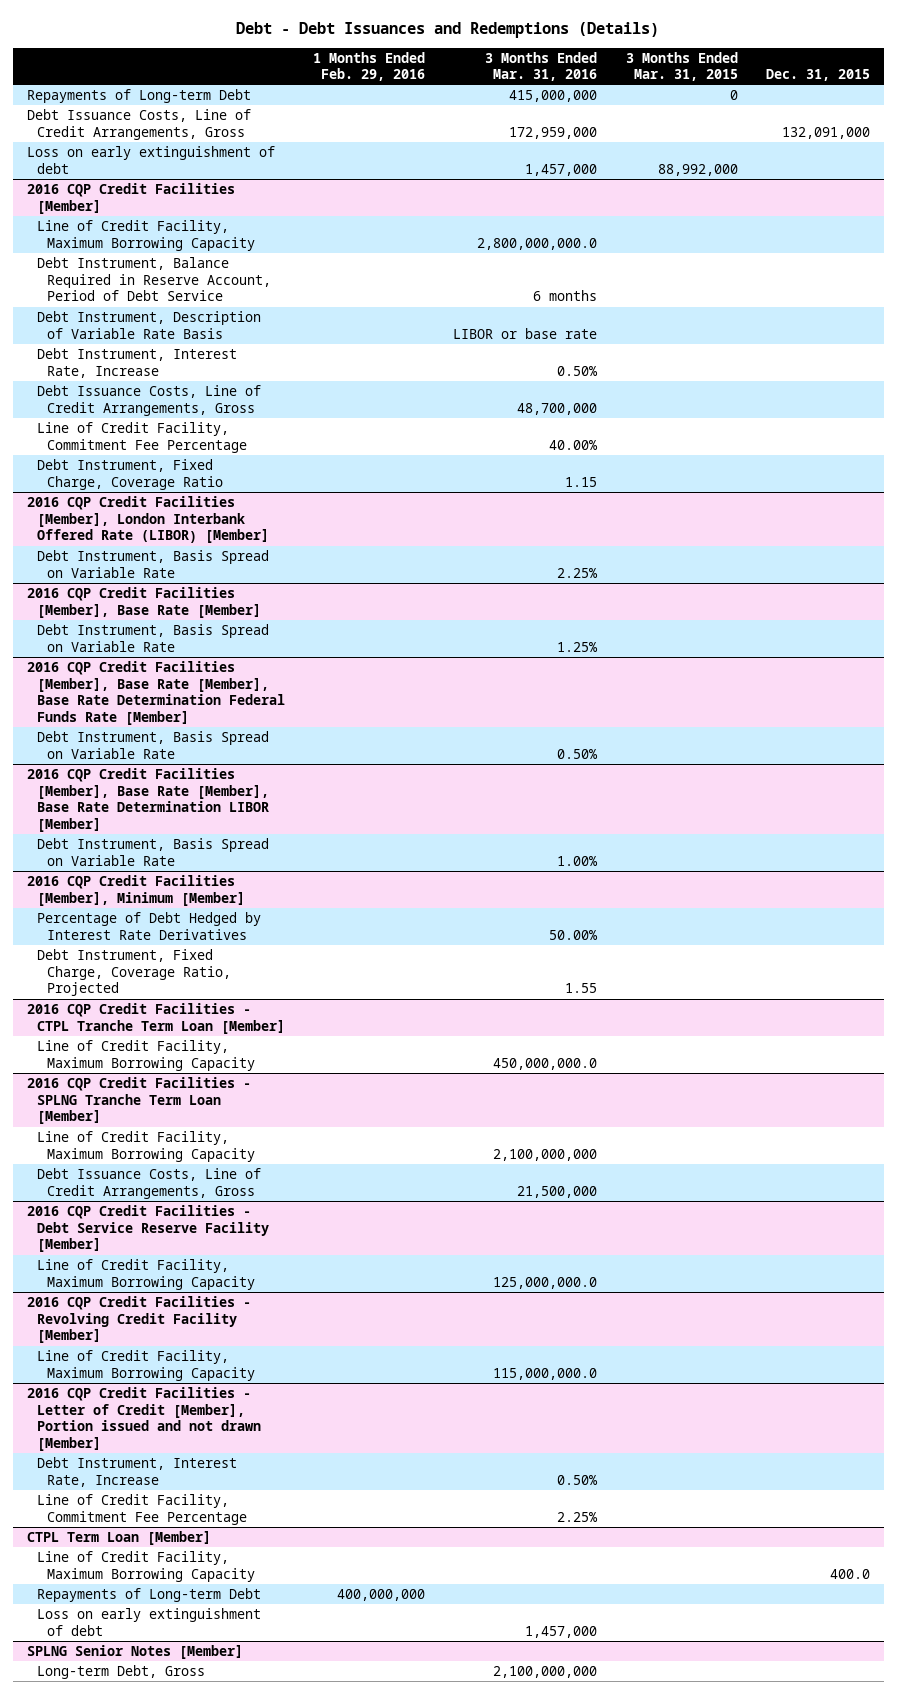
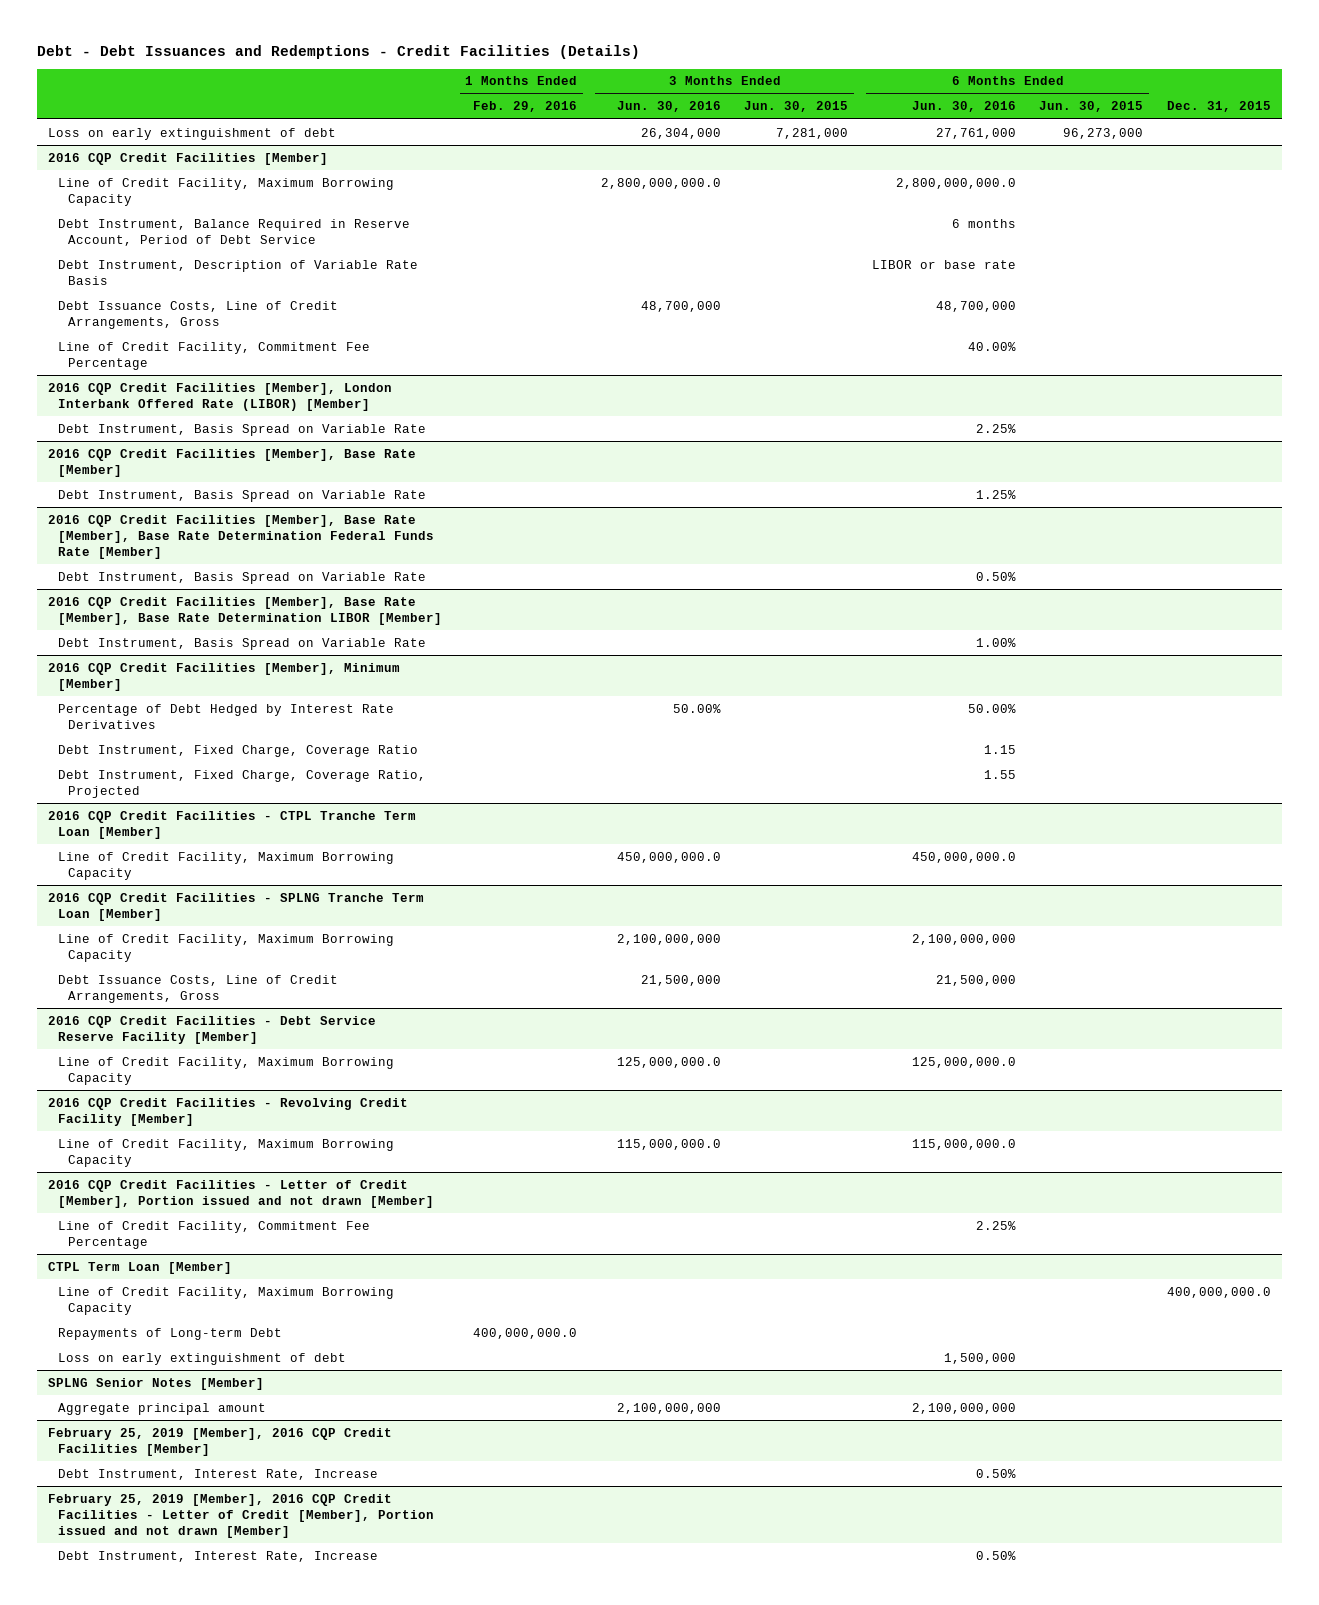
- Debt - Debt Issuances and Redemptions (Details)
+ Debt - Debt Issuances and Redemptions - Credit Facilities (Details)
- | 1 Months Ended Feb. 29, 2016 | 3 Months Ended Mar. 31, 2016 | 3 Months Ended Mar. 31, 2015 | Dec. 31, 2015
+ | 1 Months Ended Feb. 29, 2016 | 3 Months Ended Jun. 30, 2016 | 3 Months Ended Jun. 30, 2015 | 6 Months Ended Jun. 30, 2016 | 6 Months Ended Jun. 30, 2015 | Dec. 31, 2015
- Repayments of Long-term Debt | | 415,000,000 | 0 |
- Debt Issuance Costs, Line of Credit Arrangements, Gross | | 172,959,000 | | 132,091,000
@ 2016 CQP Credit Facilities [Member]
- Debt Instrument, Interest Rate, Increase | | 0.50% | |
- Debt Instrument, Fixed Charge, Coverage Ratio | | 1.15 | |
@ 2016 CQP Credit Facilities [Member], Minimum [Member]
+ Debt Instrument, Fixed Charge, Coverage Ratio | | | | 1.15 | |
@ 2016 CQP Credit Facilities - Letter of Credit [Member], Portion issued and not drawn [Member]
- Debt Instrument, Interest Rate, Increase | | 0.50% | |
@ CTPL Term Loan [Member]
- Line of Credit Facility, Maximum Borrowing Capacity | | | | 400.0
- Repayments of Long-term Debt | 400,000,000 | | |
+ Line of Credit Facility, Maximum Borrowing Capacity | | | | | | 400,000,000.0
+ Repayments of Long-term Debt | 400,000,000.0 | | | | |
@ SPLNG Senior Notes [Member]
- Long-term Debt, Gross | | 2,100,000,000 | |
+ Aggregate principal amount | | 2,100,000,000 | | 2,100,000,000 | |
+ February 25, 2019 [Member], 2016 CQP Credit Facilities [Member]
+ Debt Instrument, Interest Rate, Increase | | | | 0.50% | |
+ February 25, 2019 [Member], 2016 CQP Credit Facilities - Letter of Credit [Member], Portion issued and not drawn [Member]
+ Debt Instrument, Interest Rate, Increase | | | | 0.50% | |

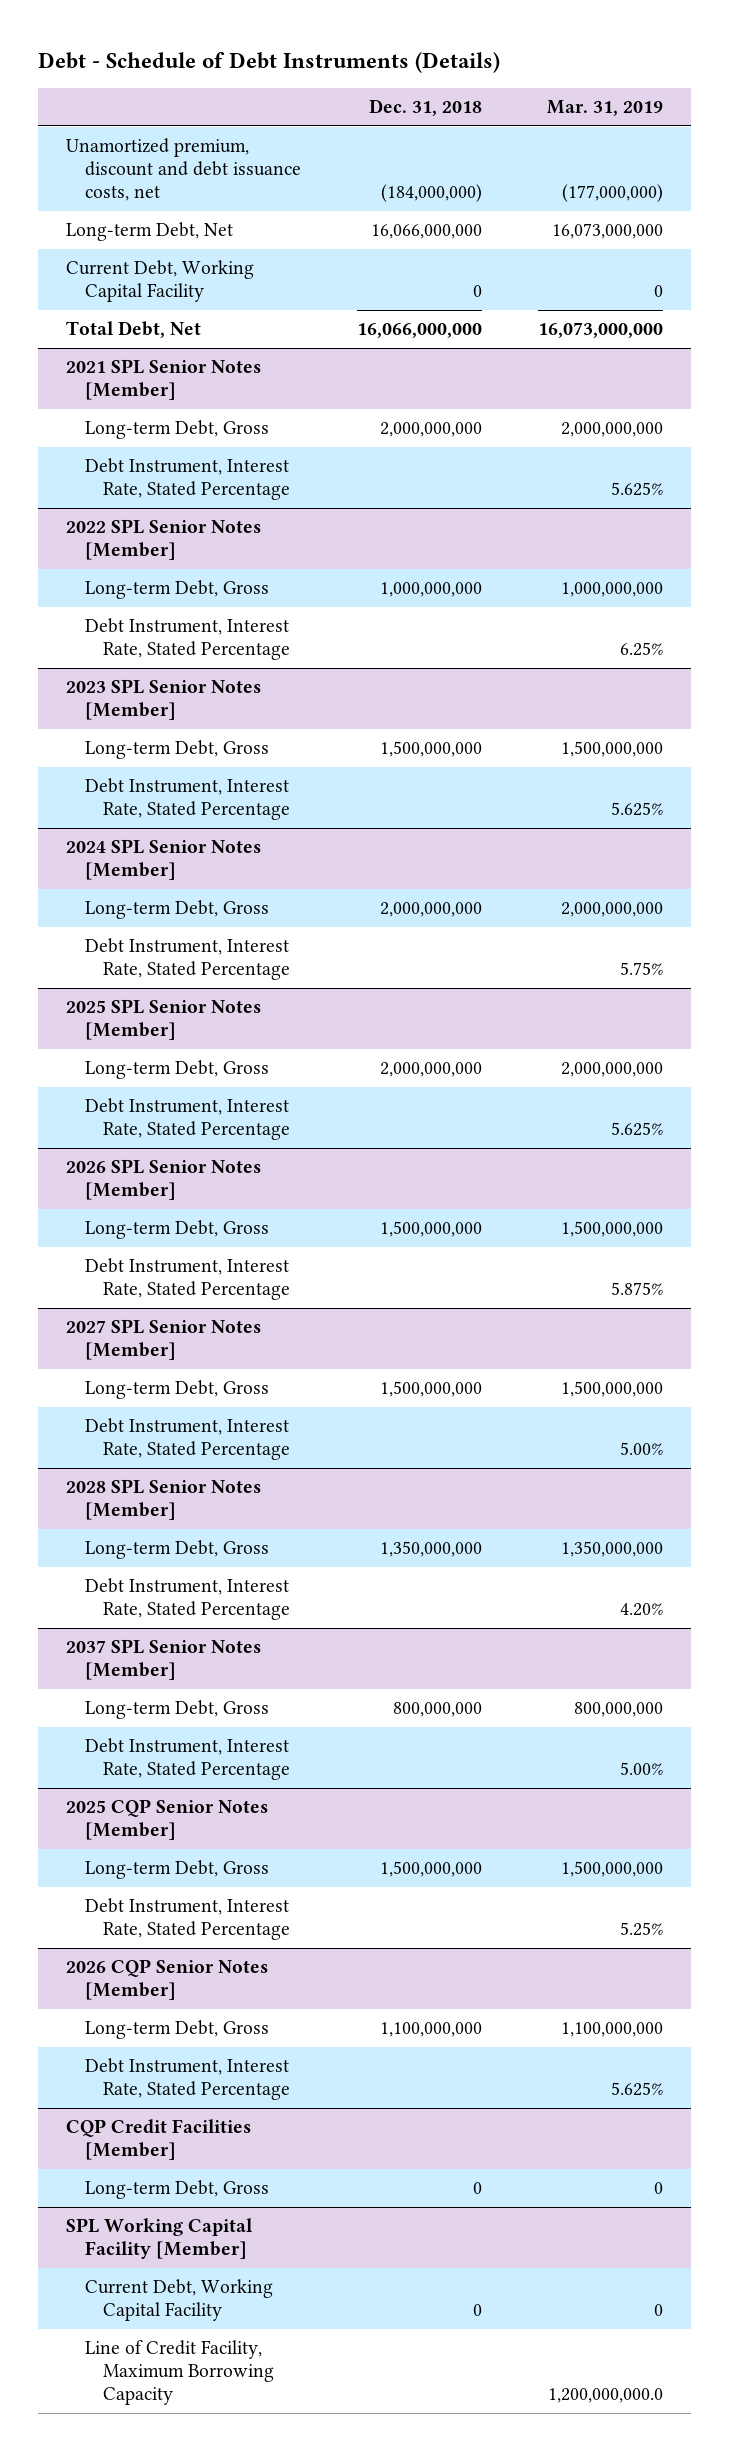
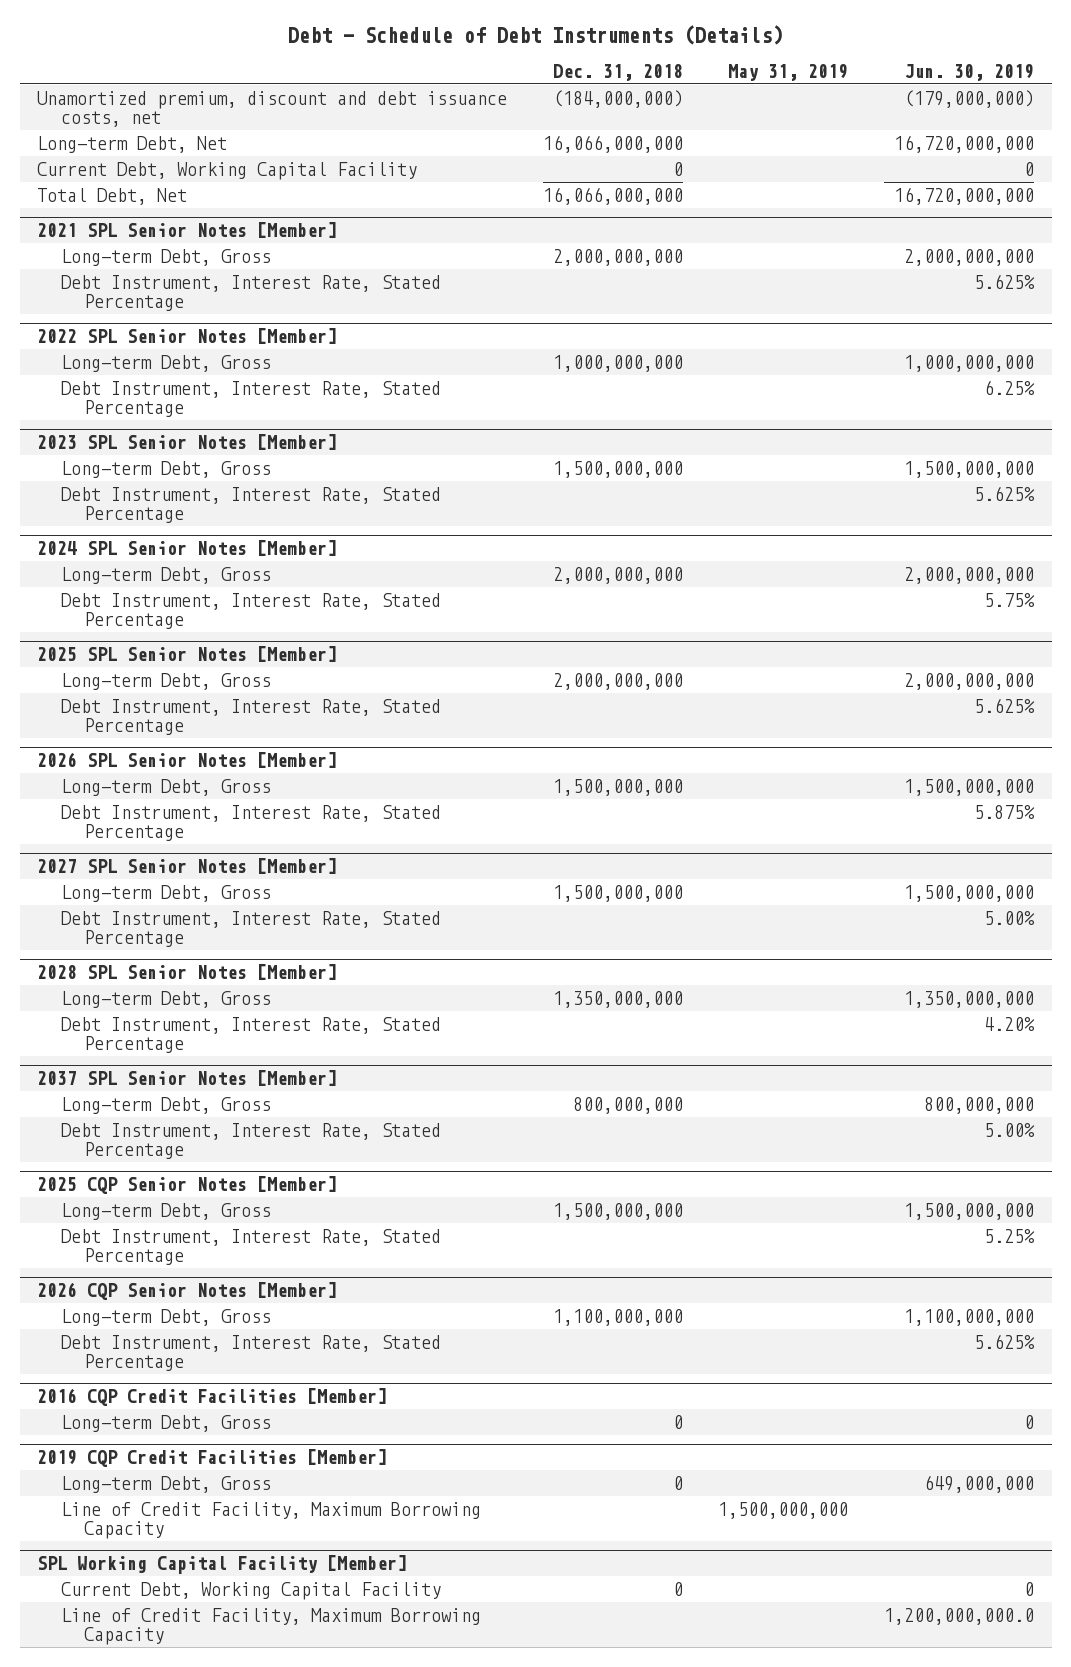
- | Dec. 31, 2018 | Mar. 31, 2019
+ | Dec. 31, 2018 | May 31, 2019 | Jun. 30, 2019
- CQP Credit Facilities [Member]
+ 2016 CQP Credit Facilities [Member]
+ 2019 CQP Credit Facilities [Member]
+ Long-term Debt, Gross | 0 | | 649,000,000
+ Line of Credit Facility, Maximum Borrowing Capacity | | 1,500,000,000 |

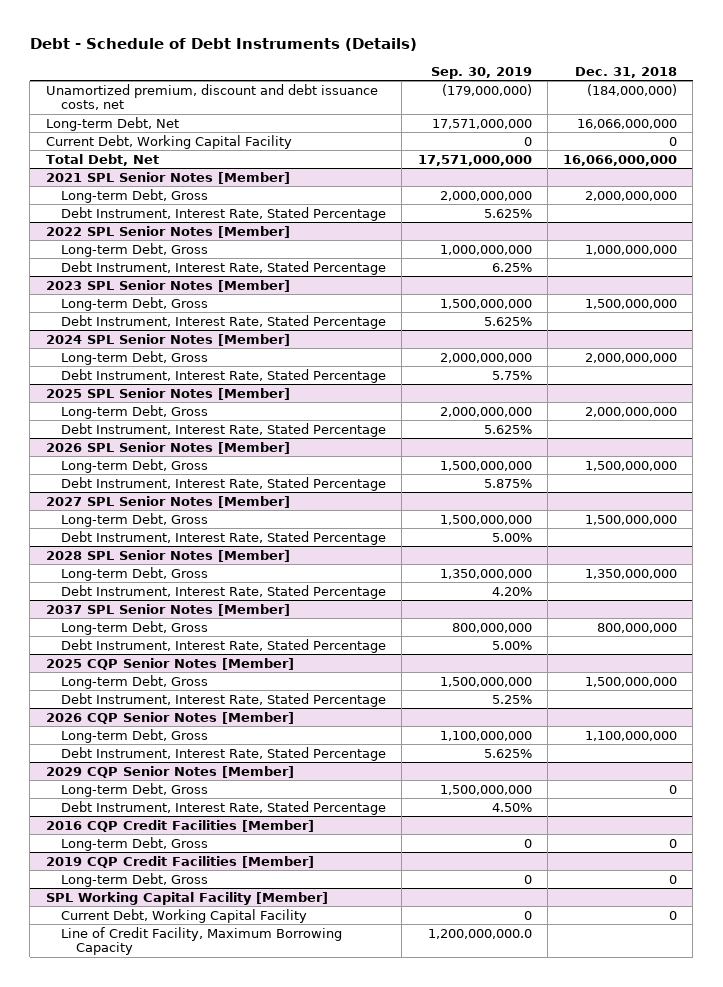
- | Dec. 31, 2018 | May 31, 2019 | Jun. 30, 2019
+ | Sep. 30, 2019 | Dec. 31, 2018
+ 2029 CQP Senior Notes [Member]
+ Long-term Debt, Gross | 1,500,000,000 | 0
+ Debt Instrument, Interest Rate, Stated Percentage | 4.50% |
@ 2019 CQP Credit Facilities [Member]
- Line of Credit Facility, Maximum Borrowing Capacity | | 1,500,000,000 |

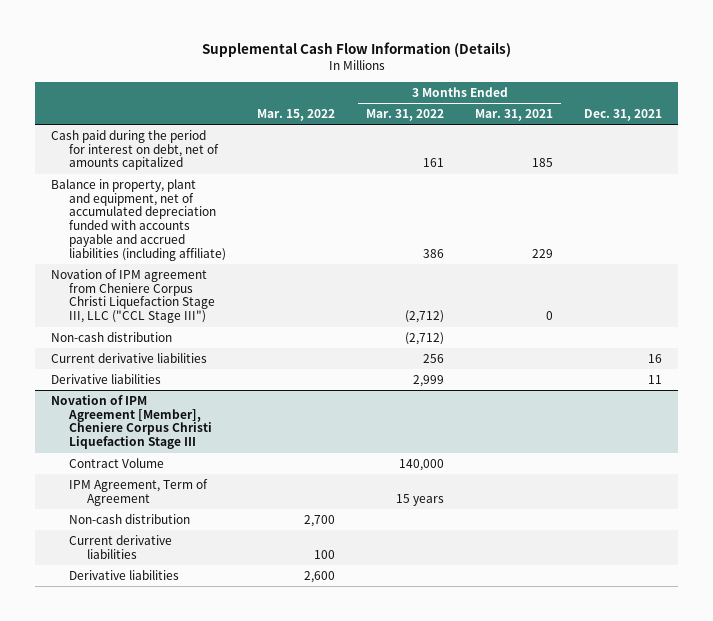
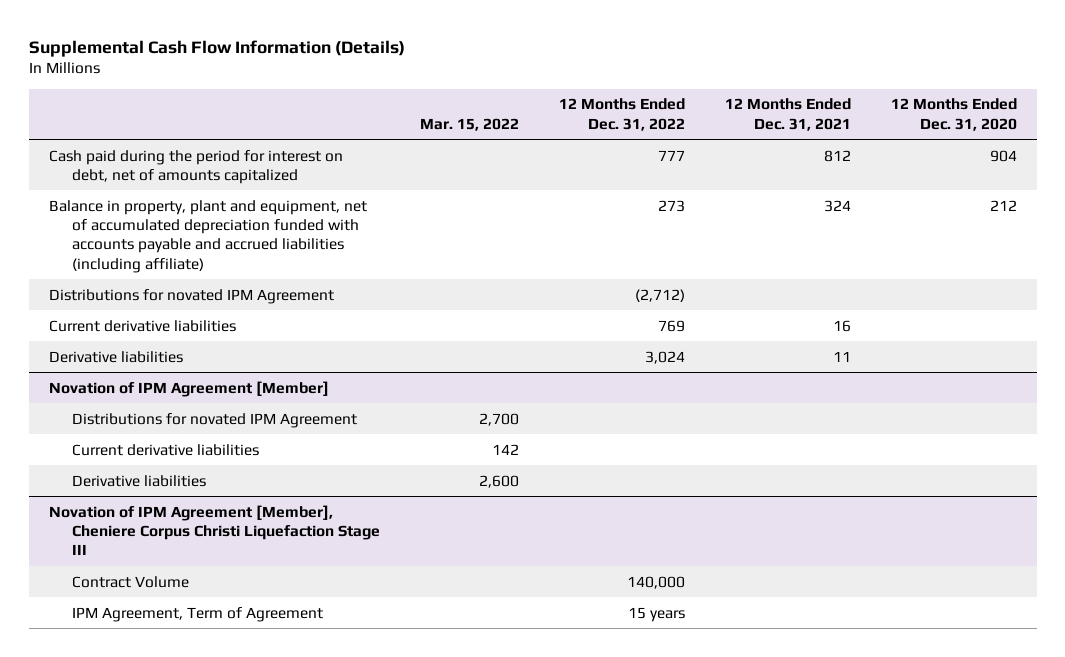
- | Mar. 15, 2022 | 3 Months Ended Mar. 31, 2022 | 3 Months Ended Mar. 31, 2021 | Dec. 31, 2021
+ | Mar. 15, 2022 | 12 Months Ended Dec. 31, 2022 | 12 Months Ended Dec. 31, 2021 | 12 Months Ended Dec. 31, 2020
- Novation of IPM agreement from Cheniere Corpus Christi Liquefaction Stage III, LLC ("CCL Stage III") | | (2,712) | 0 |
- Non-cash distribution | | (2,712) | |
+ Distributions for novated IPM Agreement | | (2,712) | |
+ Novation of IPM Agreement [Member]
+ Distributions for novated IPM Agreement | 2,700 | | |
+ Current derivative liabilities | 142 | | |
+ Derivative liabilities | 2,600 | | |
@ Novation of IPM Agreement [Member], Cheniere Corpus Christi Liquefaction Stage III
- Non-cash distribution | 2,700 | | |
- Current derivative liabilities | 100 | | |
- Derivative liabilities | 2,600 | | |

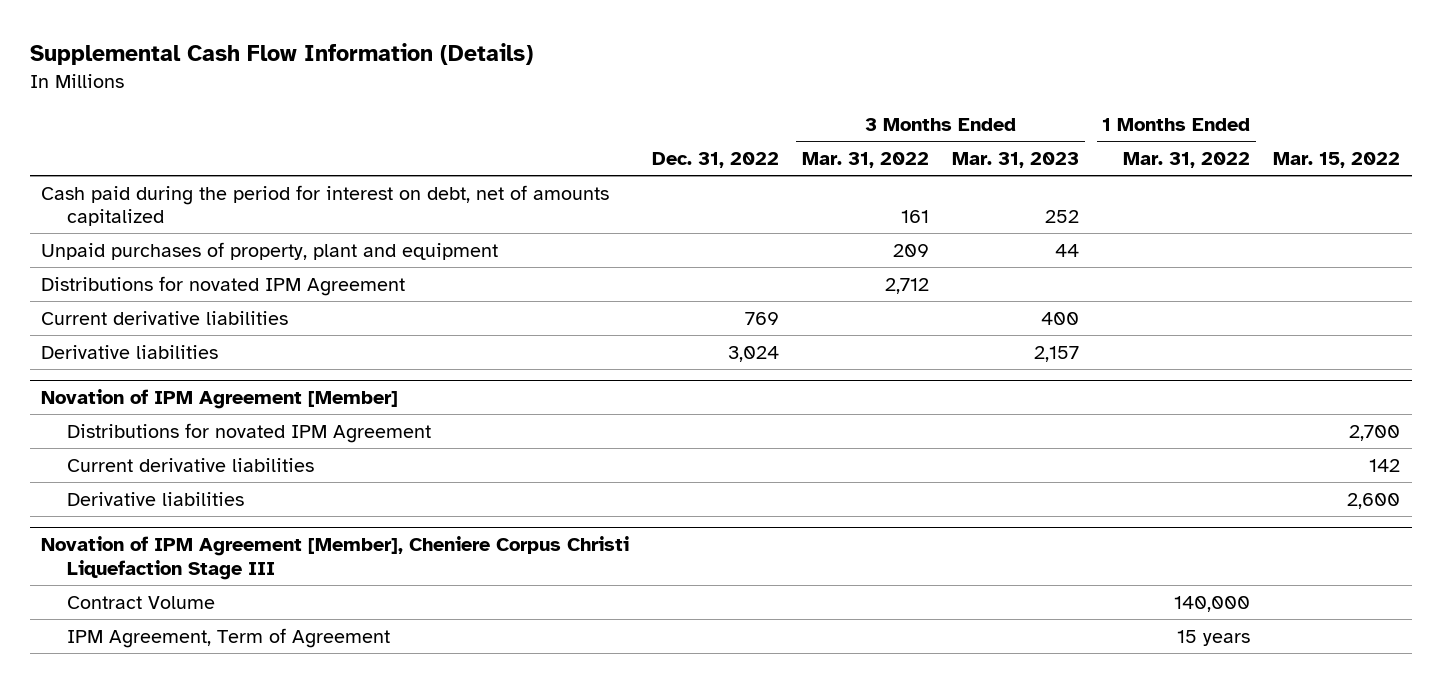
- | Mar. 15, 2022 | 12 Months Ended Dec. 31, 2022 | 12 Months Ended Dec. 31, 2021 | 12 Months Ended Dec. 31, 2020
+ | Dec. 31, 2022 | 3 Months Ended Mar. 31, 2022 | 3 Months Ended Mar. 31, 2023 | 1 Months Ended Mar. 31, 2022 | Mar. 15, 2022
- Balance in property, plant and equipment, net of accumulated depreciation funded with accounts payable and accrued liabilities (including affiliate) | | 273 | 324 | 212
+ Unpaid purchases of property, plant and equipment | | 209 | 44 | |

